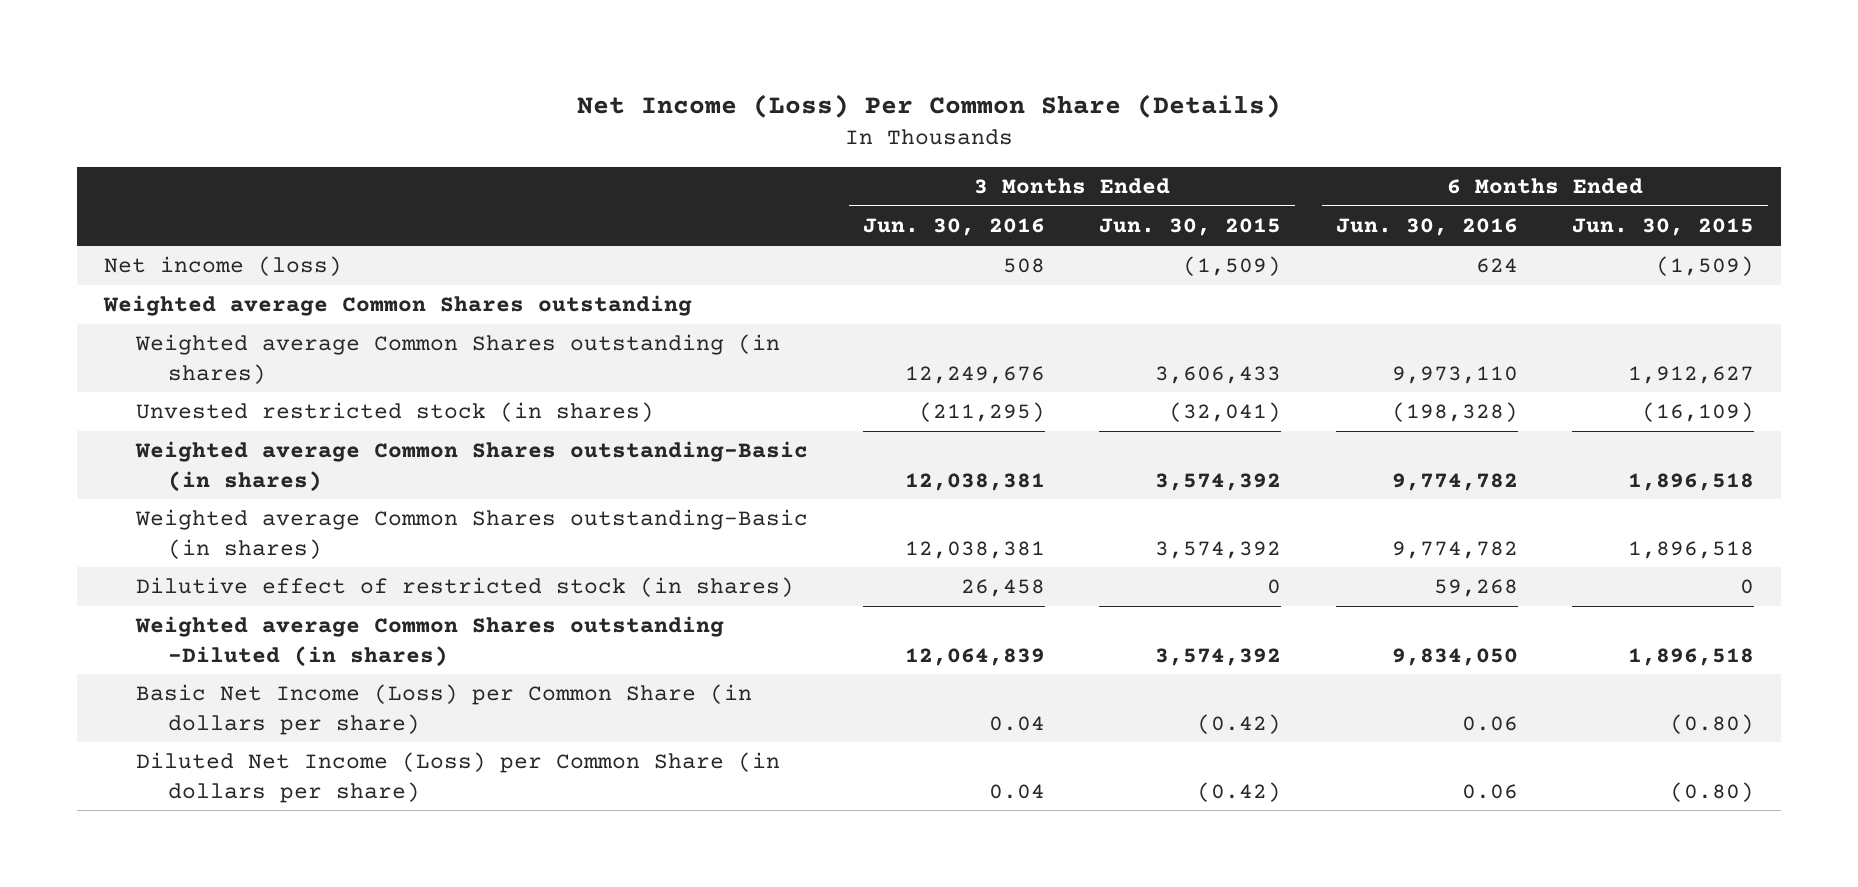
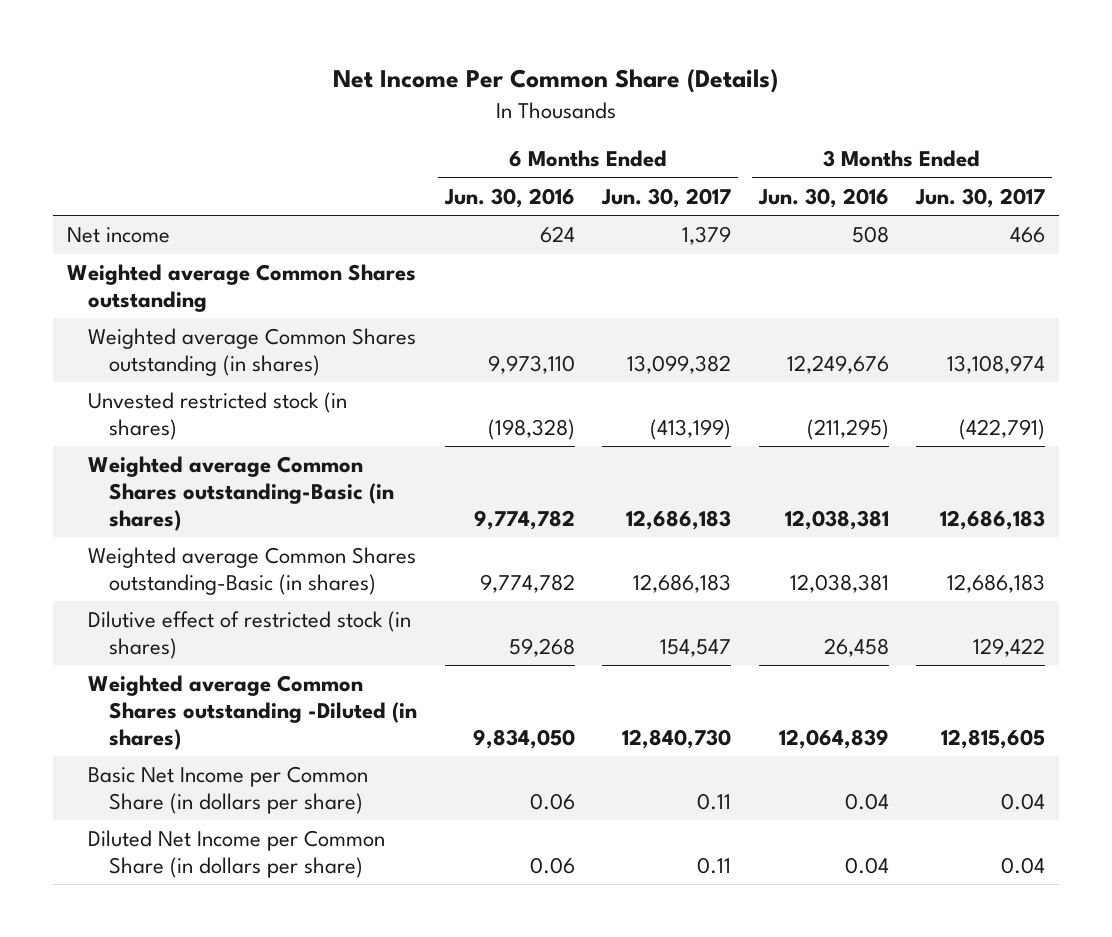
- Net Income (Loss) Per Common Share (Details)
+ Net Income Per Common Share (Details)
- | 3 Months Ended Jun. 30, 2016 | 3 Months Ended Jun. 30, 2015 | 6 Months Ended Jun. 30, 2016 | 6 Months Ended Jun. 30, 2015
+ | 6 Months Ended Jun. 30, 2016 | 6 Months Ended Jun. 30, 2017 | 3 Months Ended Jun. 30, 2016 | 3 Months Ended Jun. 30, 2017
- Net income (loss) | 508 | (1,509) | 624 | (1,509)
+ Net income | 624 | 1,379 | 508 | 466
- Basic Net Income (Loss) per Common Share (in dollars per share) | 0.04 | (0.42) | 0.06 | (0.80)
- Diluted Net Income (Loss) per Common Share (in dollars per share) | 0.04 | (0.42) | 0.06 | (0.80)
+ Basic Net Income per Common Share (in dollars per share) | 0.06 | 0.11 | 0.04 | 0.04
+ Diluted Net Income per Common Share (in dollars per share) | 0.06 | 0.11 | 0.04 | 0.04

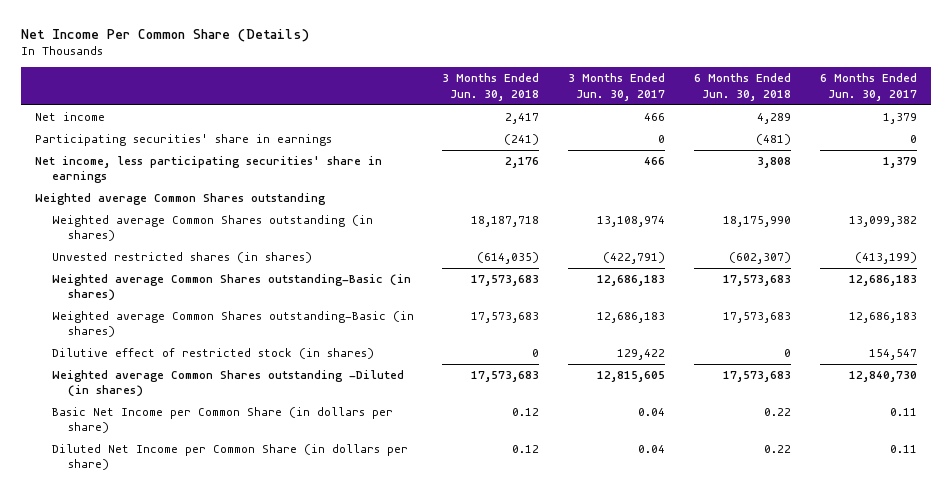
- | 6 Months Ended Jun. 30, 2016 | 6 Months Ended Jun. 30, 2017 | 3 Months Ended Jun. 30, 2016 | 3 Months Ended Jun. 30, 2017
+ | 3 Months Ended Jun. 30, 2018 | 3 Months Ended Jun. 30, 2017 | 6 Months Ended Jun. 30, 2018 | 6 Months Ended Jun. 30, 2017
+ Participating securities' share in earnings | (241) | 0 | (481) | 0
+ Net income, less participating securities' share in earnings | 2,176 | 466 | 3,808 | 1,379
- Unvested restricted stock (in shares) | (198,328) | (413,199) | (211,295) | (422,791)
+ Unvested restricted shares (in shares) | (614,035) | (422,791) | (602,307) | (413,199)

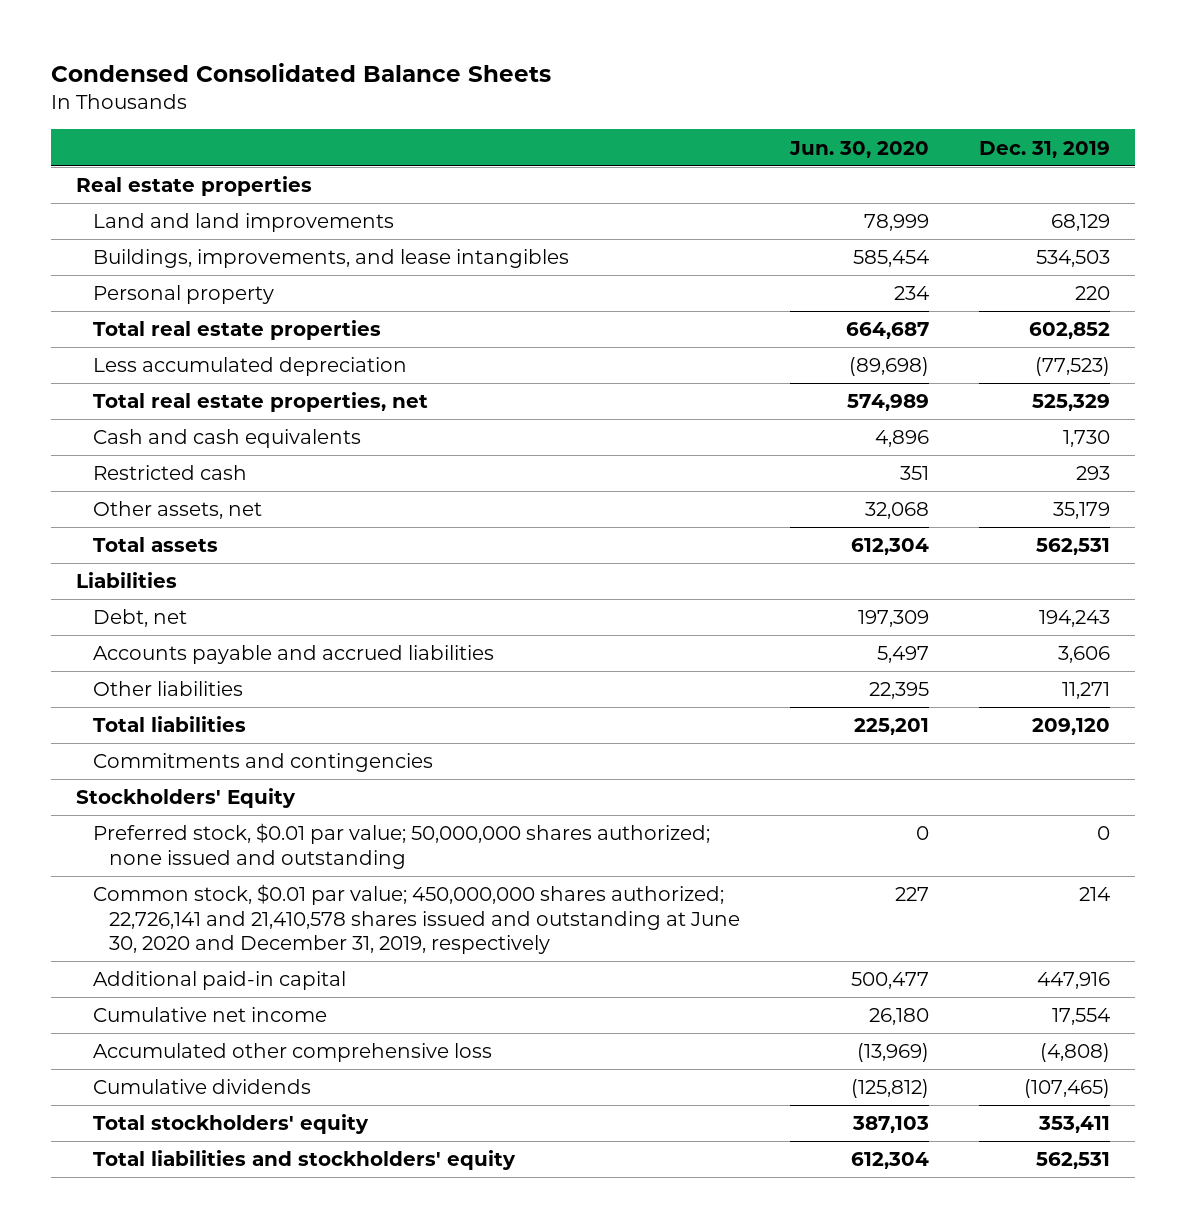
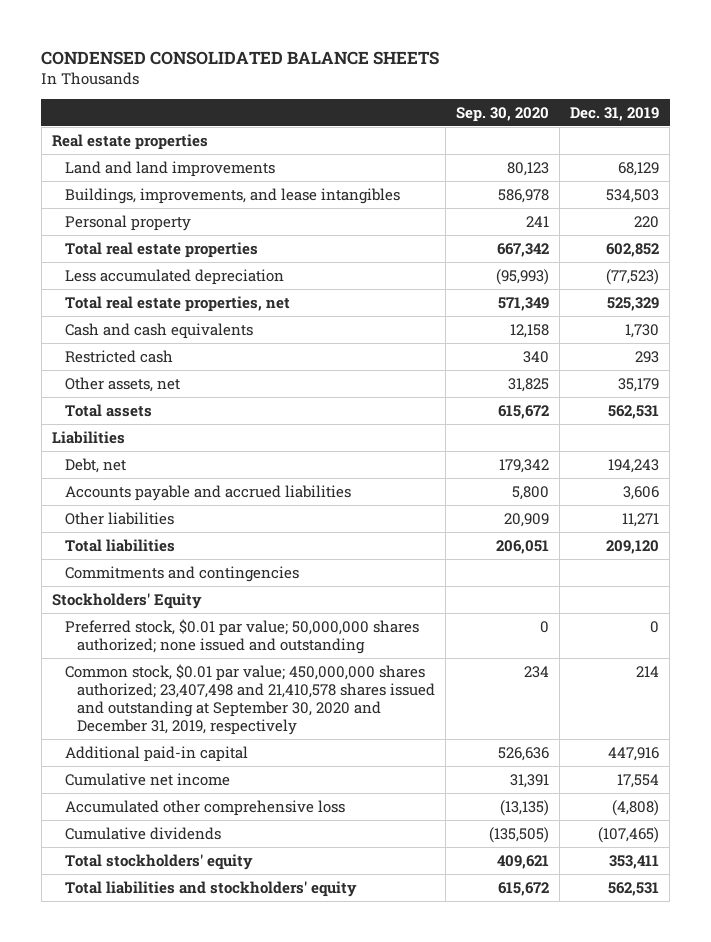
- Condensed Consolidated Balance Sheets
+ CONDENSED CONSOLIDATED BALANCE SHEETS
- | Jun. 30, 2020 | Dec. 31, 2019
+ | Sep. 30, 2020 | Dec. 31, 2019
- Common stock, $0.01 par value; 450,000,000 shares authorized; 22,726,141 and 21,410,578 shares issued and outstanding at June 30, 2020 and December 31, 2019, respectively | 227 | 214
+ Common stock, $0.01 par value; 450,000,000 shares authorized; 23,407,498 and 21,410,578 shares issued and outstanding at September 30, 2020 and December 31, 2019, respectively | 234 | 214

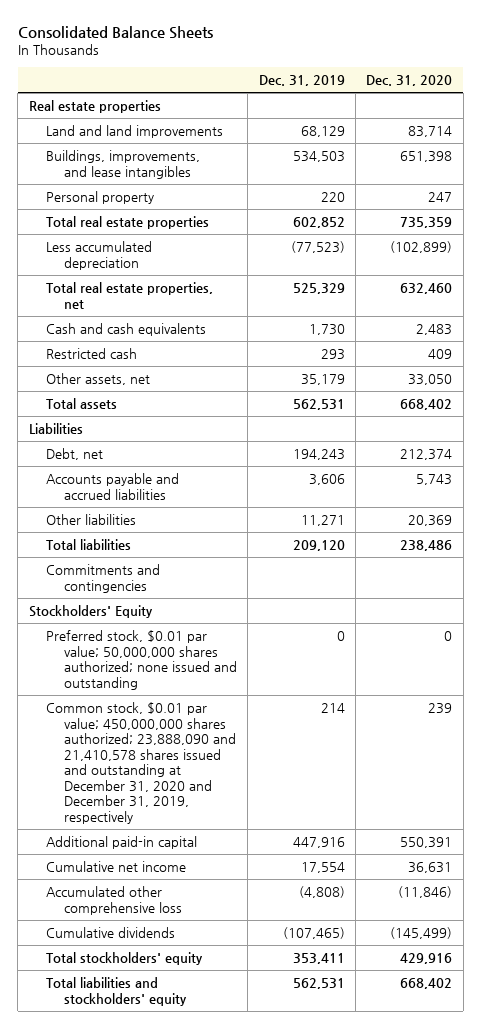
- CONDENSED CONSOLIDATED BALANCE SHEETS
+ Consolidated Balance Sheets
- | Sep. 30, 2020 | Dec. 31, 2019
+ | Dec. 31, 2019 | Dec. 31, 2020
- Common stock, $0.01 par value; 450,000,000 shares authorized; 23,407,498 and 21,410,578 shares issued and outstanding at September 30, 2020 and December 31, 2019, respectively | 234 | 214
+ Common stock, $0.01 par value; 450,000,000 shares authorized; 23,888,090 and 21,410,578 shares issued and outstanding at December 31, 2020 and December 31, 2019, respectively | 214 | 239

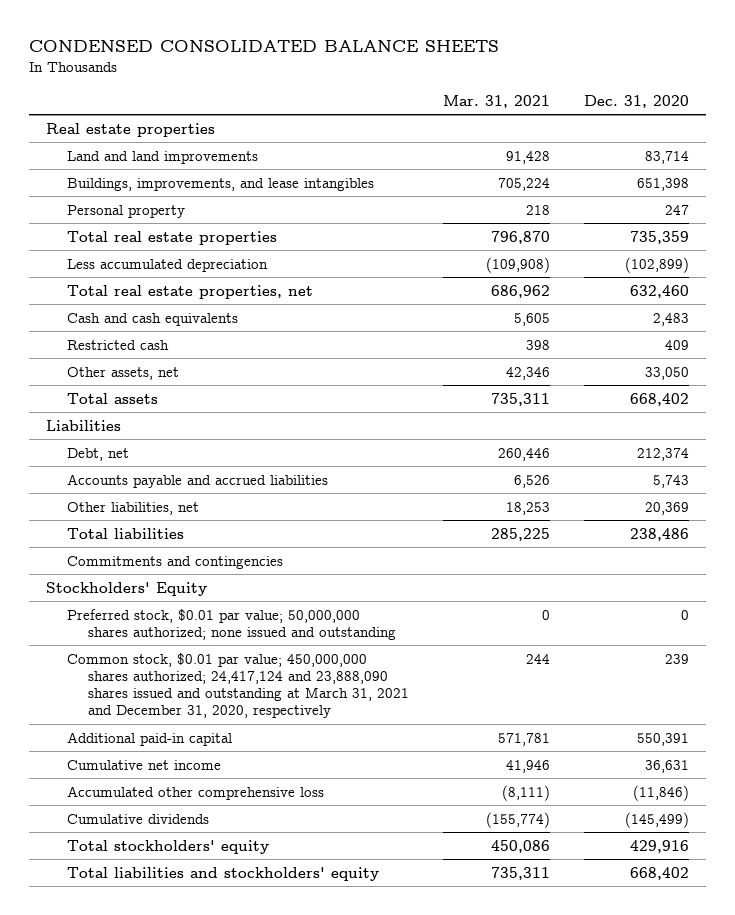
- Consolidated Balance Sheets
+ CONDENSED CONSOLIDATED BALANCE SHEETS
- | Dec. 31, 2019 | Dec. 31, 2020
+ | Mar. 31, 2021 | Dec. 31, 2020
- Other liabilities | 11,271 | 20,369
+ Other liabilities, net | 18,253 | 20,369
- Common stock, $0.01 par value; 450,000,000 shares authorized; 23,888,090 and 21,410,578 shares issued and outstanding at December 31, 2020 and December 31, 2019, respectively | 214 | 239
+ Common stock, $0.01 par value; 450,000,000 shares authorized; 24,417,124 and 23,888,090 shares issued and outstanding at March 31, 2021 and December 31, 2020, respectively | 244 | 239

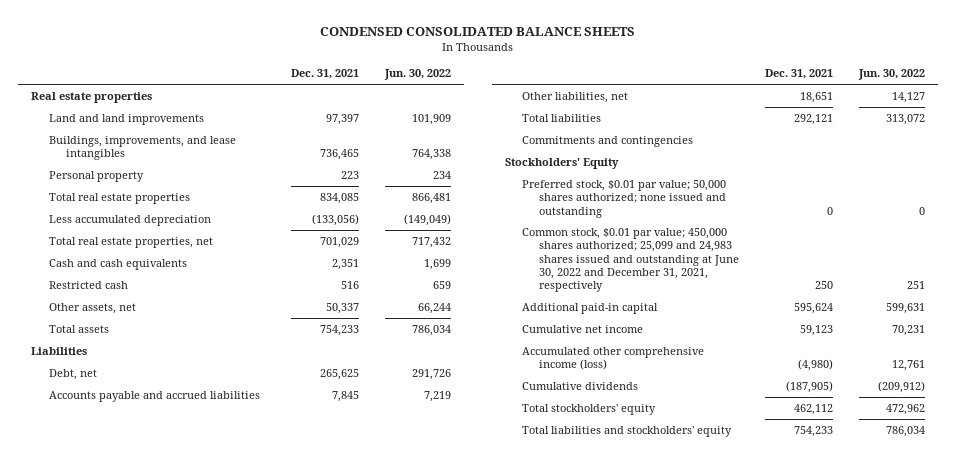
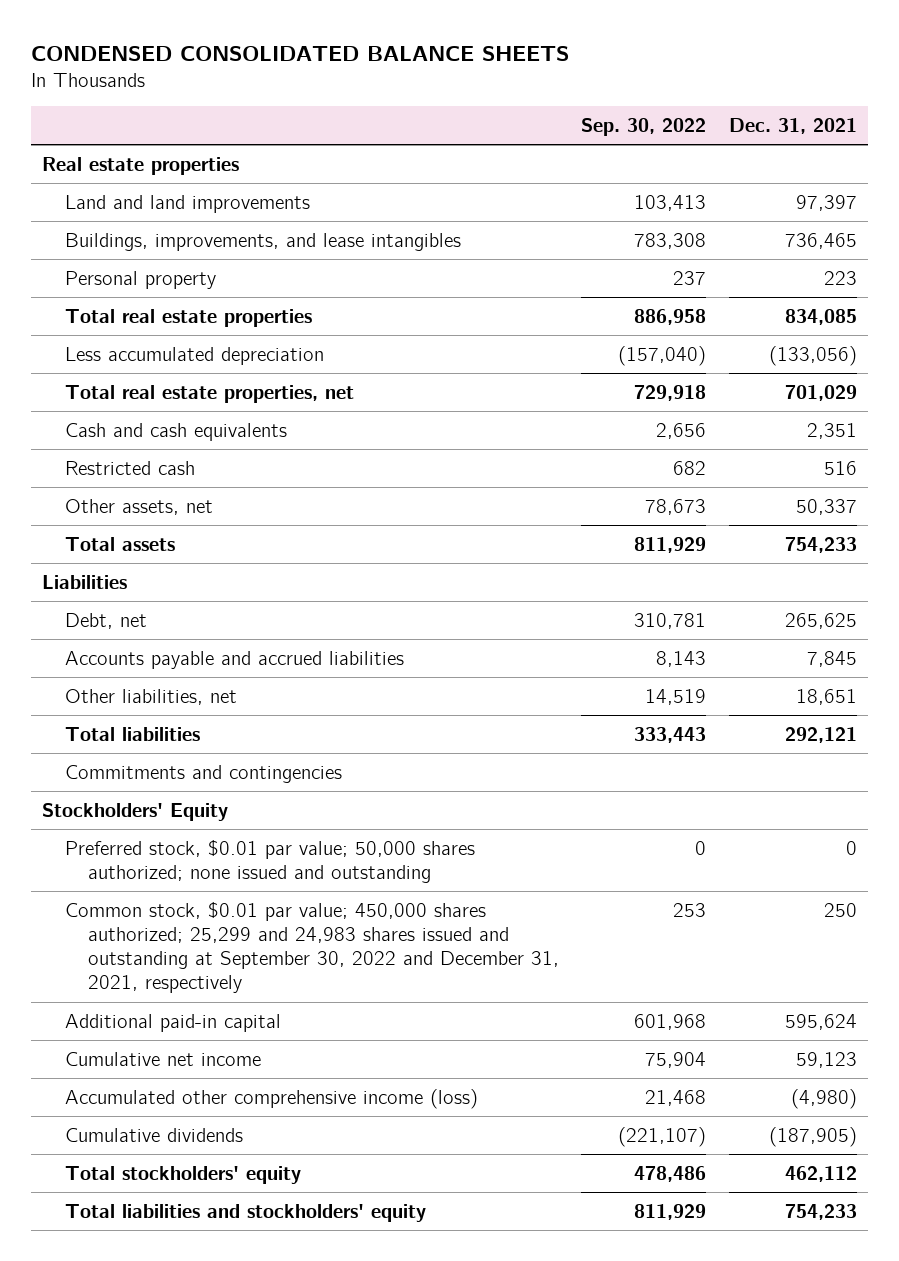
- | Dec. 31, 2021 | Jun. 30, 2022
+ | Sep. 30, 2022 | Dec. 31, 2021
- Common stock, $0.01 par value; 450,000 shares authorized; 25,099 and 24,983 shares issued and outstanding at June 30, 2022 and December 31, 2021, respectively | 250 | 251
+ Common stock, $0.01 par value; 450,000 shares authorized; 25,299 and 24,983 shares issued and outstanding at September 30, 2022 and December 31, 2021, respectively | 253 | 250

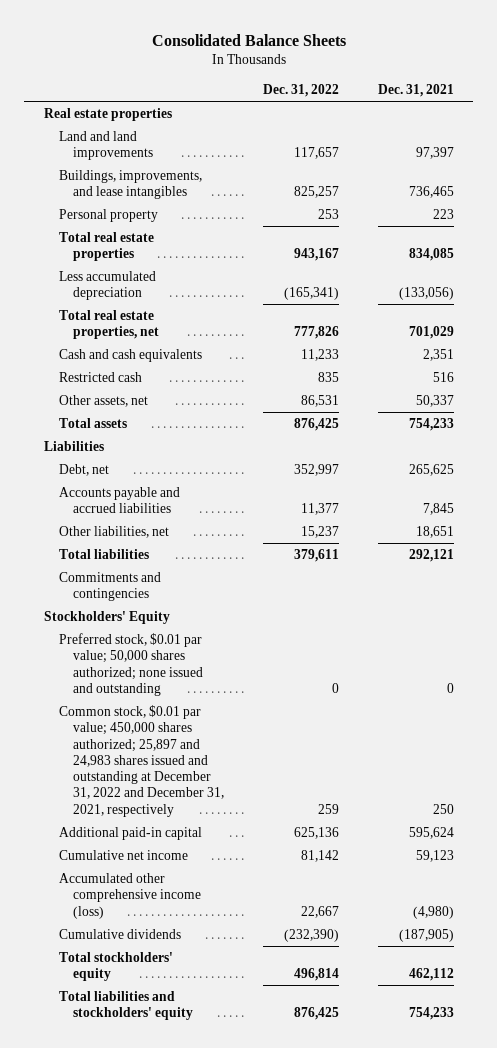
- CONDENSED CONSOLIDATED BALANCE SHEETS
+ Consolidated Balance Sheets
- | Sep. 30, 2022 | Dec. 31, 2021
+ | Dec. 31, 2022 | Dec. 31, 2021
- Common stock, $0.01 par value; 450,000 shares authorized; 25,299 and 24,983 shares issued and outstanding at September 30, 2022 and December 31, 2021, respectively | 253 | 250
+ Common stock, $0.01 par value; 450,000 shares authorized; 25,897 and 24,983 shares issued and outstanding at December 31, 2022 and December 31, 2021, respectively | 259 | 250

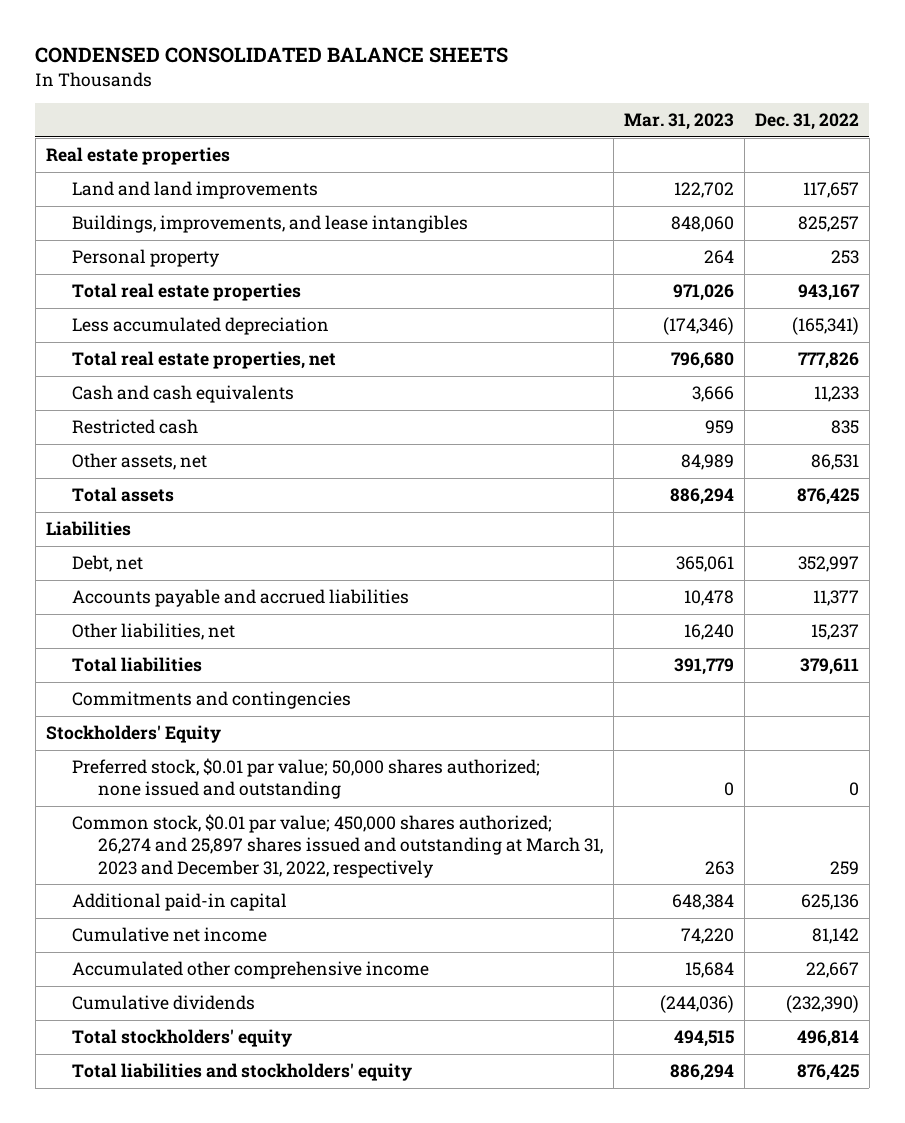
- Consolidated Balance Sheets
+ CONDENSED CONSOLIDATED BALANCE SHEETS
- | Dec. 31, 2022 | Dec. 31, 2021
+ | Mar. 31, 2023 | Dec. 31, 2022
- Common stock, $0.01 par value; 450,000 shares authorized; 25,897 and 24,983 shares issued and outstanding at December 31, 2022 and December 31, 2021, respectively | 259 | 250
+ Common stock, $0.01 par value; 450,000 shares authorized; 26,274 and 25,897 shares issued and outstanding at March 31, 2023 and December 31, 2022, respectively | 263 | 259
- Accumulated other comprehensive income (loss) | 22,667 | (4,980)
+ Accumulated other comprehensive income | 15,684 | 22,667

